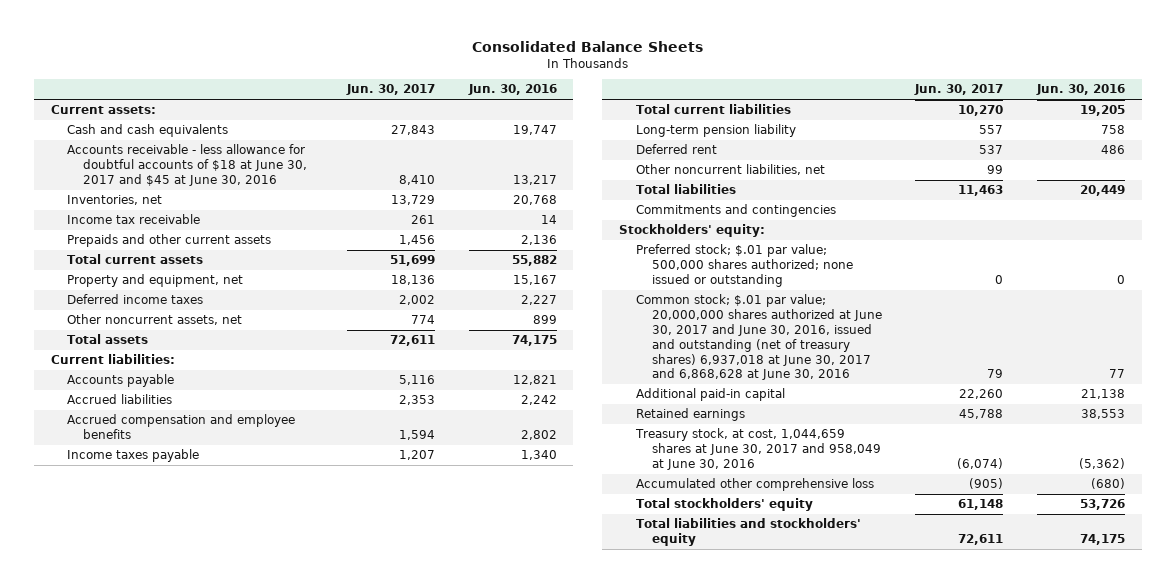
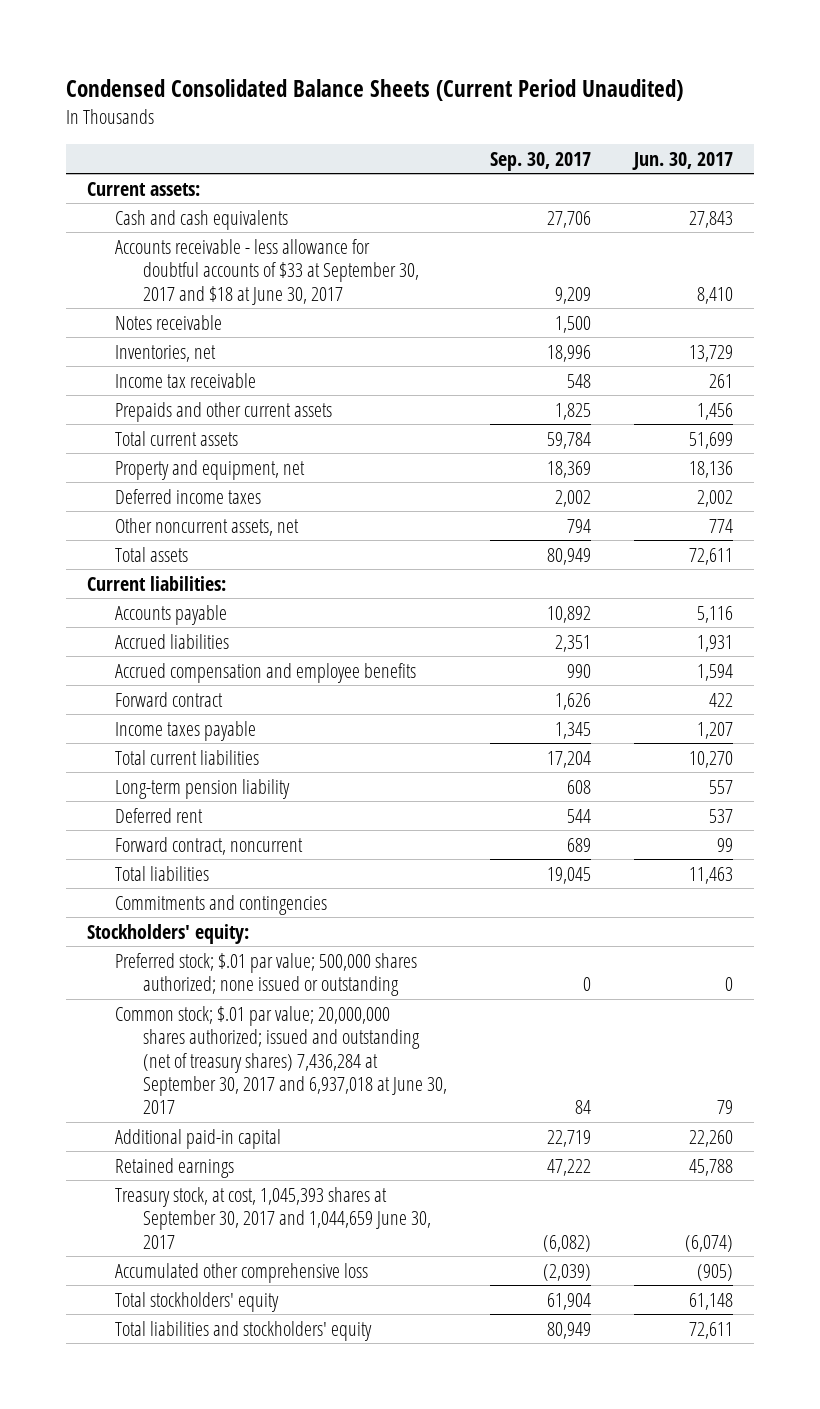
- Consolidated Balance Sheets
+ Condensed Consolidated Balance Sheets (Current Period Unaudited)
- | Jun. 30, 2017 | Jun. 30, 2016
+ | Sep. 30, 2017 | Jun. 30, 2017
- Accounts receivable - less allowance for doubtful accounts of $18 at June 30, 2017 and $45 at June 30, 2016 | 8,410 | 13,217
+ Accounts receivable - less allowance for doubtful accounts of $33 at September 30, 2017 and $18 at June 30, 2017 | 9,209 | 8,410
+ Notes receivable | 1,500 |
- Accrued liabilities | 2,353 | 2,242
+ Accrued liabilities | 2,351 | 1,931
+ Forward contract | 1,626 | 422
- Other noncurrent liabilities, net | 99 |
+ Forward contract, noncurrent | 689 | 99
- Common stock; $.01 par value; 20,000,000 shares authorized at June 30, 2017 and June 30, 2016, issued and outstanding (net of treasury shares) 6,937,018 at June 30, 2017 and 6,868,628 at June 30, 2016 | 79 | 77
+ Common stock; $.01 par value; 20,000,000 shares authorized; issued and outstanding (net of treasury shares) 7,436,284 at September 30, 2017 and 6,937,018 at June 30, 2017 | 84 | 79
- Treasury stock, at cost, 1,044,659 shares at June 30, 2017 and 958,049 at June 30, 2016 | (6,074) | (5,362)
+ Treasury stock, at cost, 1,045,393 shares at September 30, 2017 and 1,044,659 June 30, 2017 | (6,082) | (6,074)

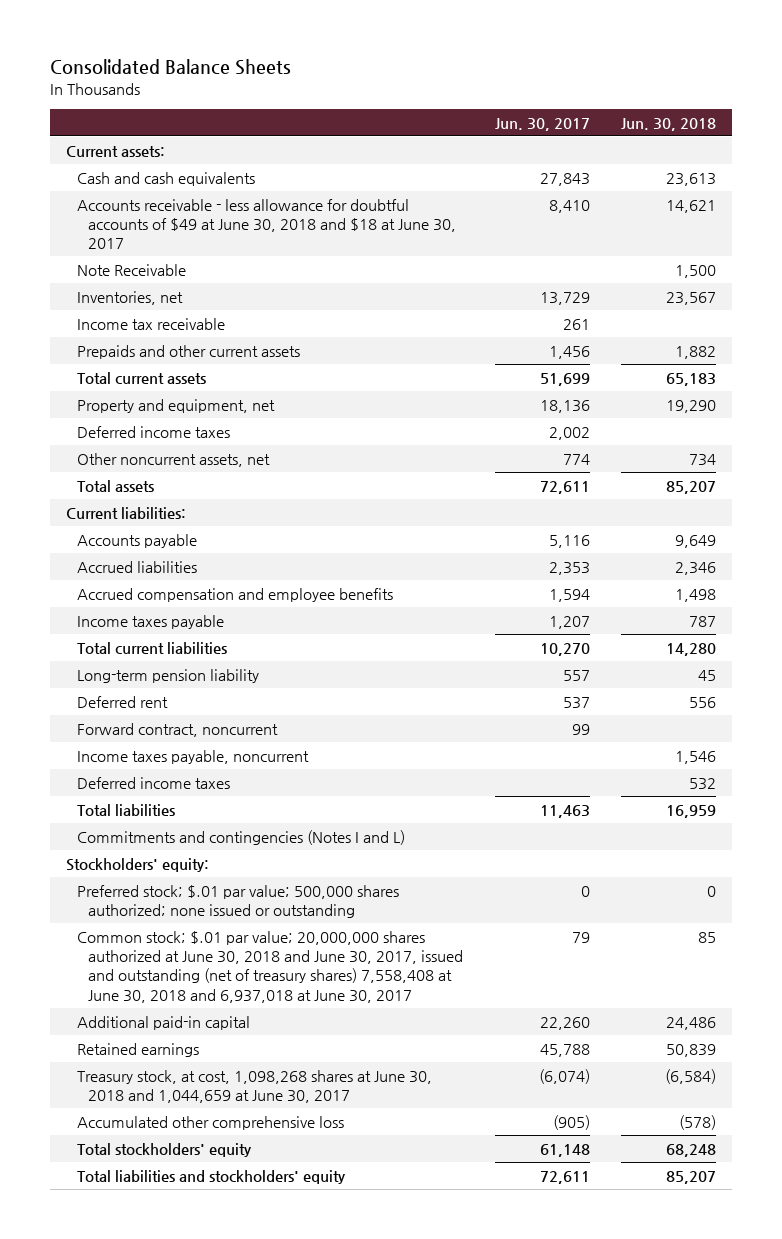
- Condensed Consolidated Balance Sheets (Current Period Unaudited)
+ Consolidated Balance Sheets
- | Sep. 30, 2017 | Jun. 30, 2017
+ | Jun. 30, 2017 | Jun. 30, 2018
- Accounts receivable - less allowance for doubtful accounts of $33 at September 30, 2017 and $18 at June 30, 2017 | 9,209 | 8,410
- Notes receivable | 1,500 |
+ Accounts receivable - less allowance for doubtful accounts of $49 at June 30, 2018 and $18 at June 30, 2017 | 8,410 | 14,621
+ Note Receivable | | 1,500
- Accrued liabilities | 2,351 | 1,931
+ Accrued liabilities | 2,353 | 2,346
- Forward contract | 1,626 | 422
+ Income taxes payable, noncurrent | | 1,546
+ Deferred income taxes | | 532
- Commitments and contingencies
+ Commitments and contingencies (Notes I and L)
- Common stock; $.01 par value; 20,000,000 shares authorized; issued and outstanding (net of treasury shares) 7,436,284 at September 30, 2017 and 6,937,018 at June 30, 2017 | 84 | 79
+ Common stock; $.01 par value; 20,000,000 shares authorized at June 30, 2018 and June 30, 2017, issued and outstanding (net of treasury shares) 7,558,408 at June 30, 2018 and 6,937,018 at June 30, 2017 | 79 | 85
- Treasury stock, at cost, 1,045,393 shares at September 30, 2017 and 1,044,659 June 30, 2017 | (6,082) | (6,074)
+ Treasury stock, at cost, 1,098,268 shares at June 30, 2018 and 1,044,659 at June 30, 2017 | (6,074) | (6,584)

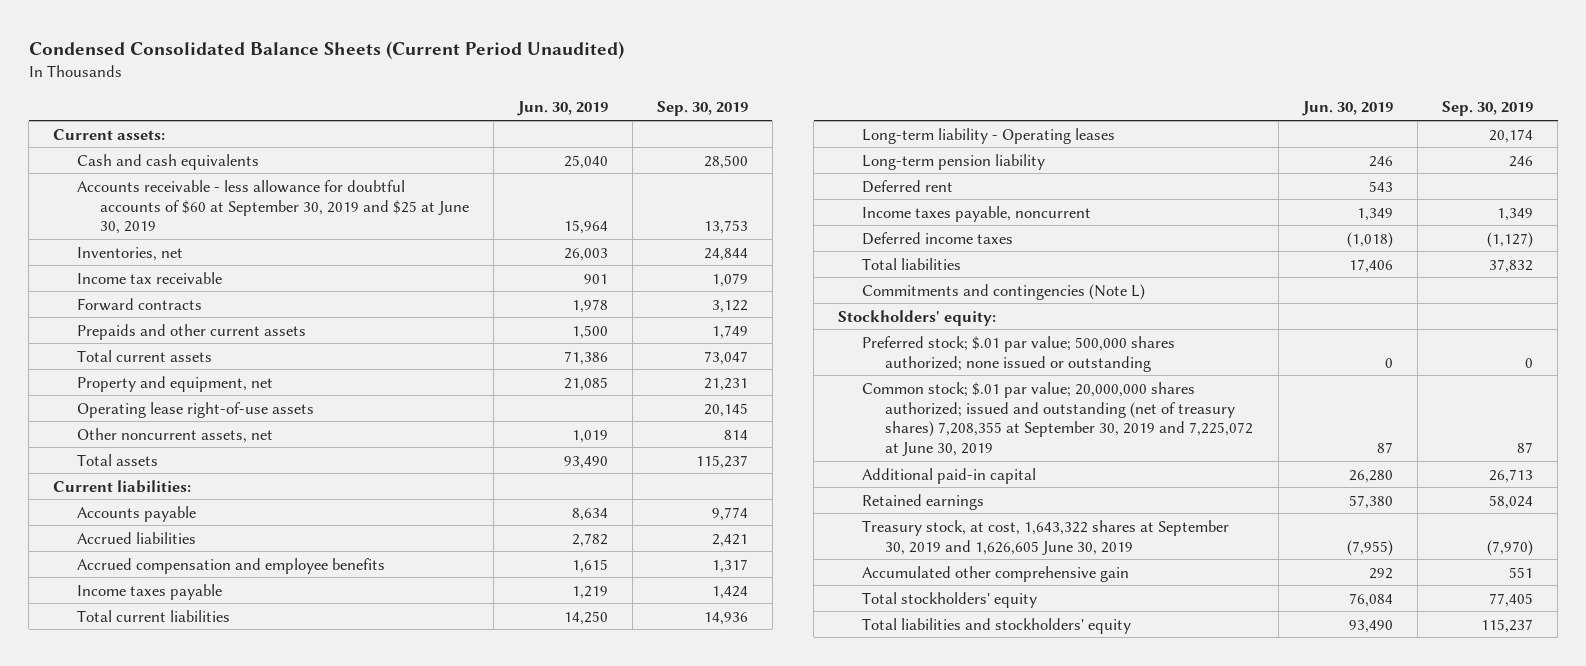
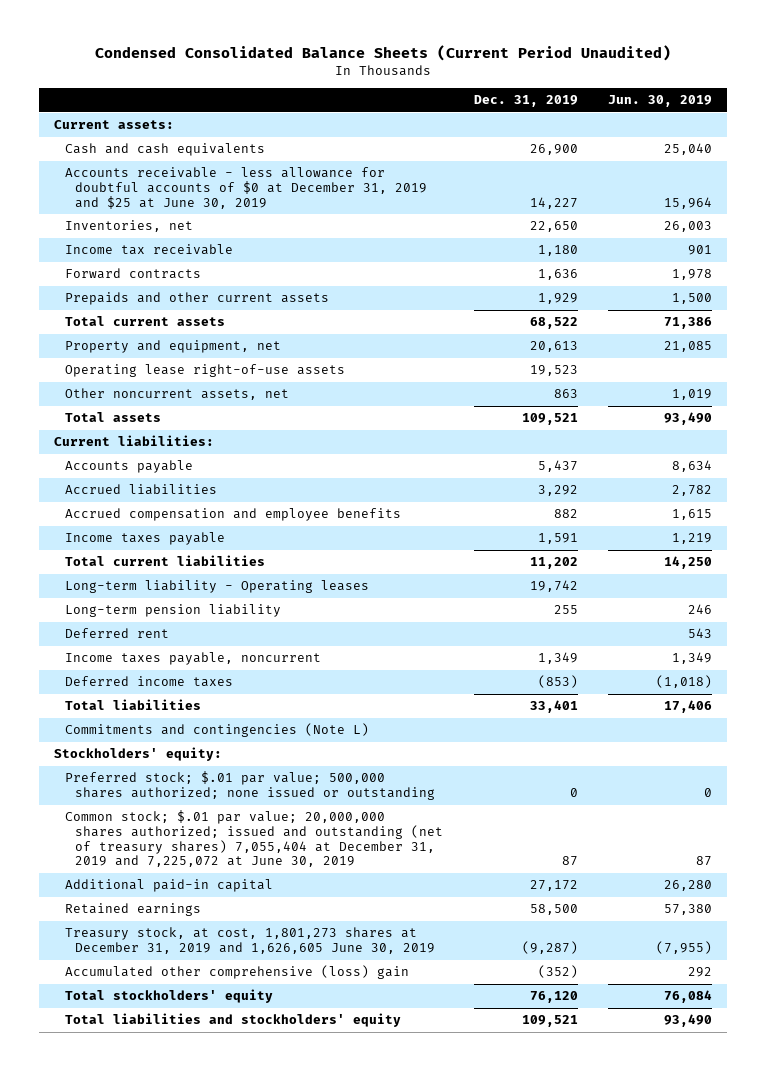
- | Jun. 30, 2019 | Sep. 30, 2019
+ | Dec. 31, 2019 | Jun. 30, 2019
- Accounts receivable - less allowance for doubtful accounts of $60 at September 30, 2019 and $25 at June 30, 2019 | 15,964 | 13,753
+ Accounts receivable - less allowance for doubtful accounts of $0 at December 31, 2019 and $25 at June 30, 2019 | 14,227 | 15,964
- Common stock; $.01 par value; 20,000,000 shares authorized; issued and outstanding (net of treasury shares) 7,208,355 at September 30, 2019 and 7,225,072 at June 30, 2019 | 87 | 87
+ Common stock; $.01 par value; 20,000,000 shares authorized; issued and outstanding (net of treasury shares) 7,055,404 at December 31, 2019 and 7,225,072 at June 30, 2019 | 87 | 87
- Treasury stock, at cost, 1,643,322 shares at September 30, 2019 and 1,626,605 June 30, 2019 | (7,955) | (7,970)
- Accumulated other comprehensive gain | 292 | 551
+ Treasury stock, at cost, 1,801,273 shares at December 31, 2019 and 1,626,605 June 30, 2019 | (9,287) | (7,955)
+ Accumulated other comprehensive (loss) gain | (352) | 292

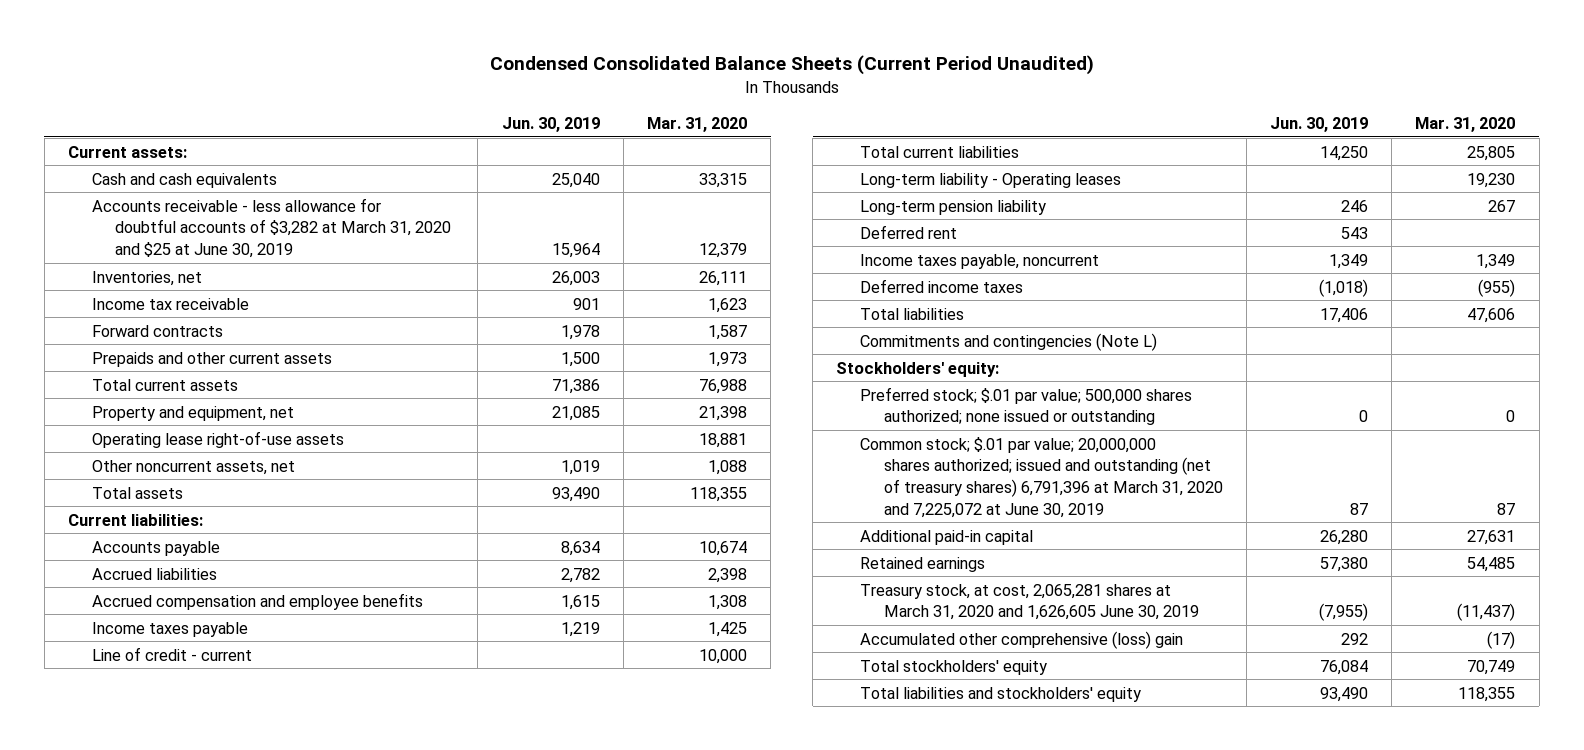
- | Dec. 31, 2019 | Jun. 30, 2019
+ | Jun. 30, 2019 | Mar. 31, 2020
- Accounts receivable - less allowance for doubtful accounts of $0 at December 31, 2019 and $25 at June 30, 2019 | 14,227 | 15,964
+ Accounts receivable - less allowance for doubtful accounts of $3,282 at March 31, 2020 and $25 at June 30, 2019 | 15,964 | 12,379
+ Line of credit - current | | 10,000
- Common stock; $.01 par value; 20,000,000 shares authorized; issued and outstanding (net of treasury shares) 7,055,404 at December 31, 2019 and 7,225,072 at June 30, 2019 | 87 | 87
+ Common stock; $.01 par value; 20,000,000 shares authorized; issued and outstanding (net of treasury shares) 6,791,396 at March 31, 2020 and 7,225,072 at June 30, 2019 | 87 | 87
- Treasury stock, at cost, 1,801,273 shares at December 31, 2019 and 1,626,605 June 30, 2019 | (9,287) | (7,955)
+ Treasury stock, at cost, 2,065,281 shares at March 31, 2020 and 1,626,605 June 30, 2019 | (7,955) | (11,437)

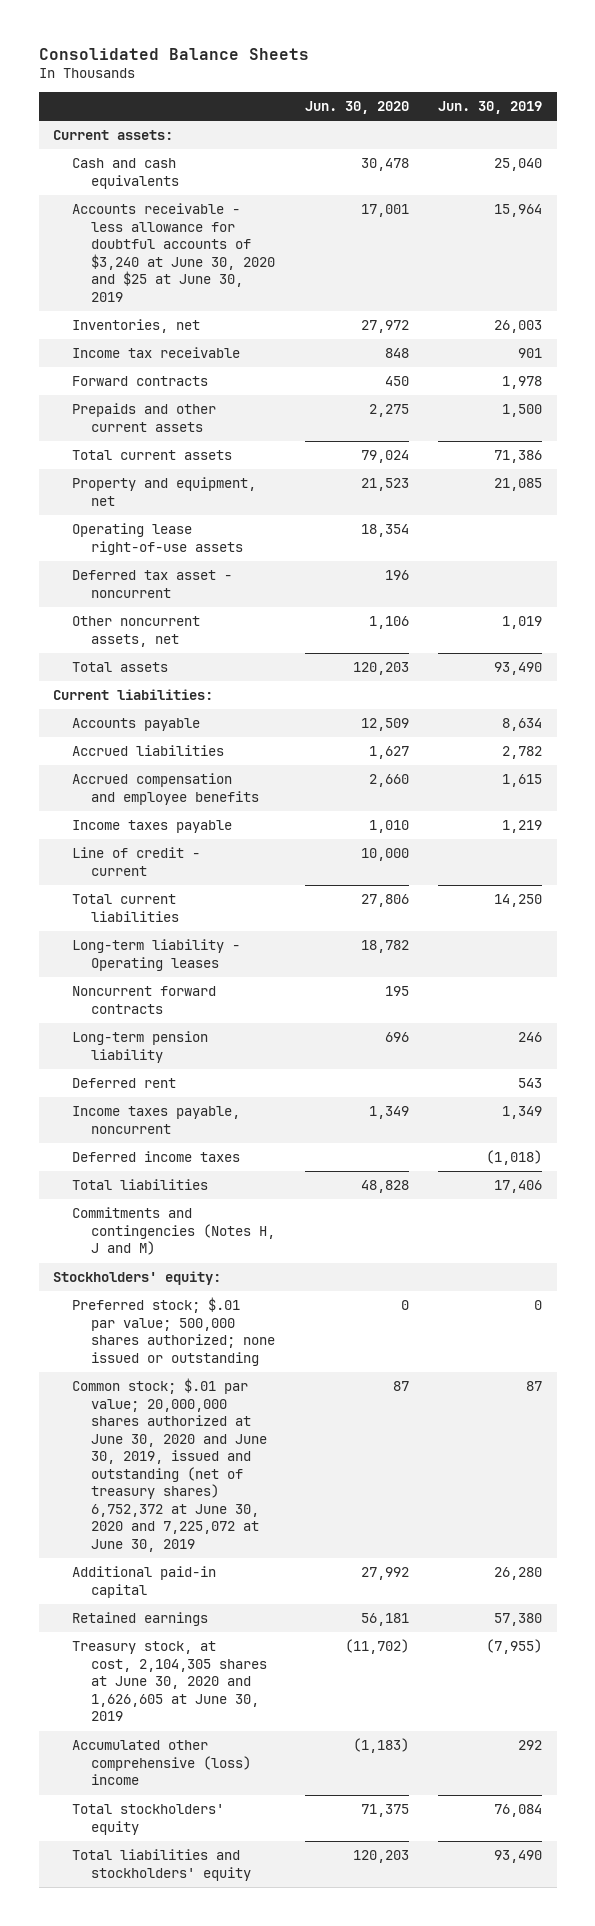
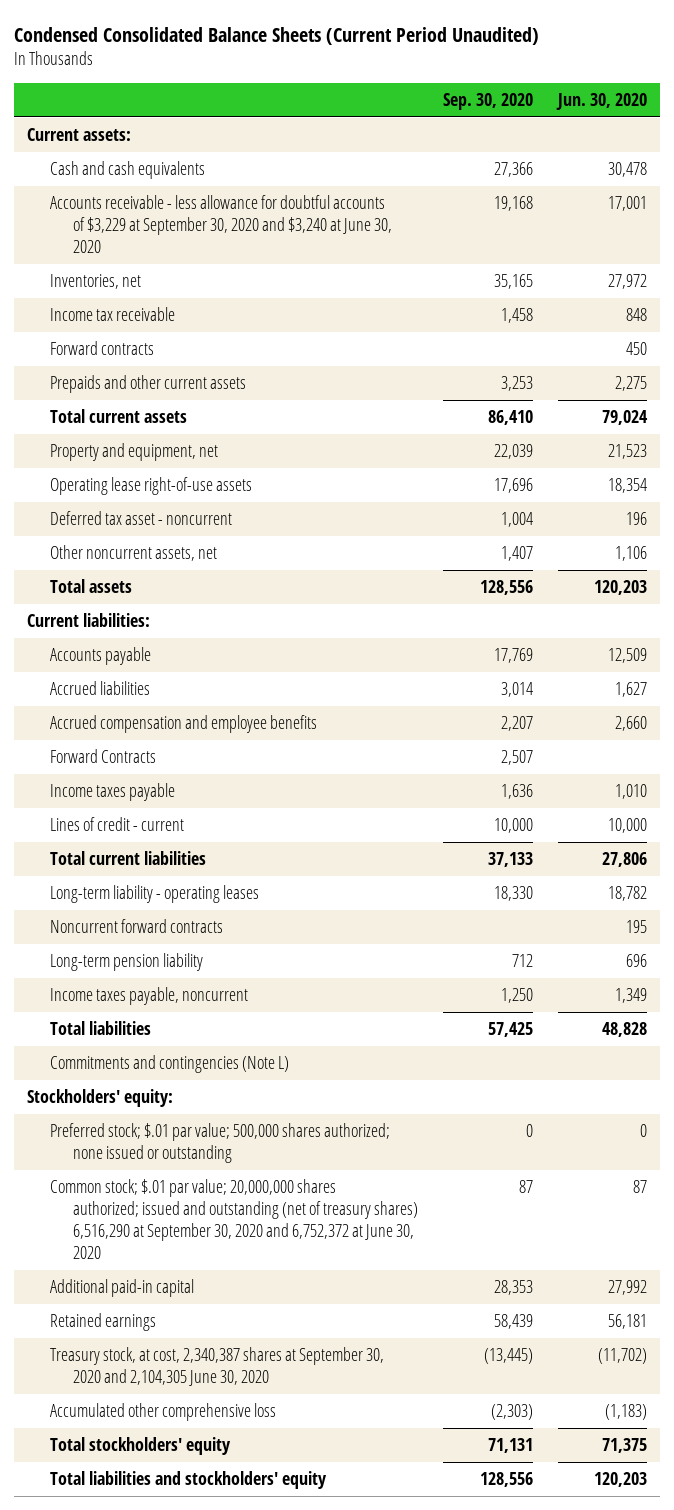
- Consolidated Balance Sheets
+ Condensed Consolidated Balance Sheets (Current Period Unaudited)
- | Jun. 30, 2020 | Jun. 30, 2019
+ | Sep. 30, 2020 | Jun. 30, 2020
- Accounts receivable - less allowance for doubtful accounts of $3,240 at June 30, 2020 and $25 at June 30, 2019 | 17,001 | 15,964
+ Accounts receivable - less allowance for doubtful accounts of $3,229 at September 30, 2020 and $3,240 at June 30, 2020 | 19,168 | 17,001
+ Forward Contracts | 2,507 |
- Line of credit - current | 10,000 |
+ Lines of credit - current | 10,000 | 10,000
- Long-term liability - Operating leases | 18,782 |
+ Long-term liability - operating leases | 18,330 | 18,782
- Deferred rent | | 543
- Deferred income taxes | | (1,018)
- Commitments and contingencies (Notes H, J and M)
+ Commitments and contingencies (Note L)
- Common stock; $.01 par value; 20,000,000 shares authorized at June 30, 2020 and June 30, 2019, issued and outstanding (net of treasury shares) 6,752,372 at June 30, 2020 and 7,225,072 at June 30, 2019 | 87 | 87
+ Common stock; $.01 par value; 20,000,000 shares authorized; issued and outstanding (net of treasury shares) 6,516,290 at September 30, 2020 and 6,752,372 at June 30, 2020 | 87 | 87
- Treasury stock, at cost, 2,104,305 shares at June 30, 2020 and 1,626,605 at June 30, 2019 | (11,702) | (7,955)
- Accumulated other comprehensive (loss) income | (1,183) | 292
+ Treasury stock, at cost, 2,340,387 shares at September 30, 2020 and 2,104,305 June 30, 2020 | (13,445) | (11,702)
+ Accumulated other comprehensive loss | (2,303) | (1,183)

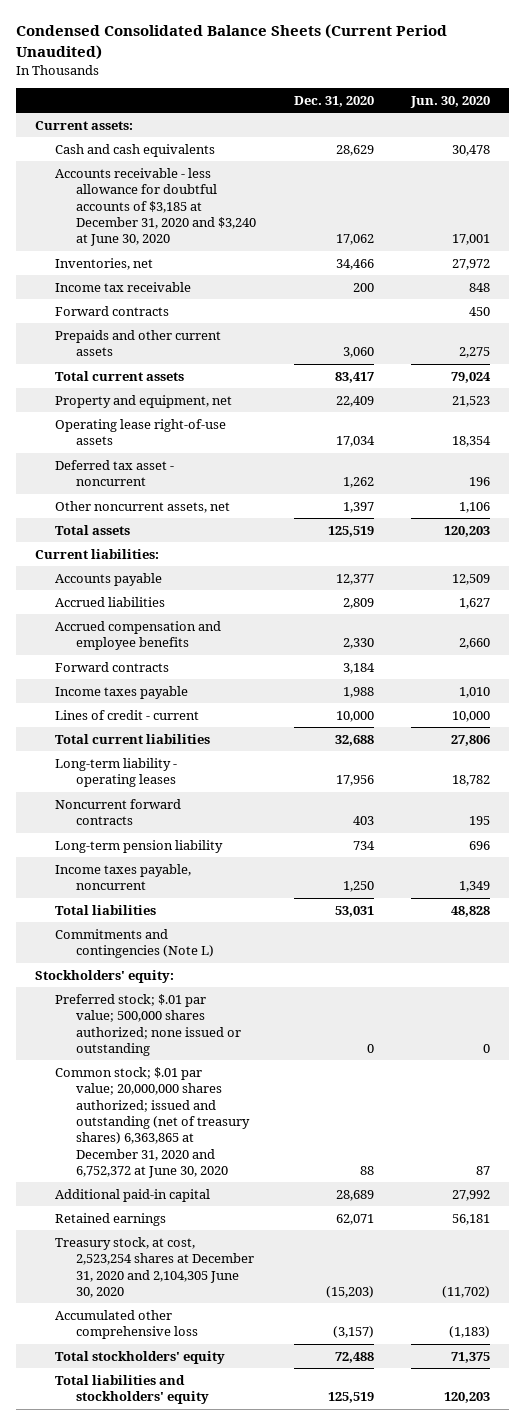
- | Sep. 30, 2020 | Jun. 30, 2020
+ | Dec. 31, 2020 | Jun. 30, 2020
- Accounts receivable - less allowance for doubtful accounts of $3,229 at September 30, 2020 and $3,240 at June 30, 2020 | 19,168 | 17,001
+ Accounts receivable - less allowance for doubtful accounts of $3,185 at December 31, 2020 and $3,240 at June 30, 2020 | 17,062 | 17,001
- Forward Contracts | 2,507 |
+ Forward contracts | 3,184 |
- Common stock; $.01 par value; 20,000,000 shares authorized; issued and outstanding (net of treasury shares) 6,516,290 at September 30, 2020 and 6,752,372 at June 30, 2020 | 87 | 87
+ Common stock; $.01 par value; 20,000,000 shares authorized; issued and outstanding (net of treasury shares) 6,363,865 at December 31, 2020 and 6,752,372 at June 30, 2020 | 88 | 87
- Treasury stock, at cost, 2,340,387 shares at September 30, 2020 and 2,104,305 June 30, 2020 | (13,445) | (11,702)
+ Treasury stock, at cost, 2,523,254 shares at December 31, 2020 and 2,104,305 June 30, 2020 | (15,203) | (11,702)

